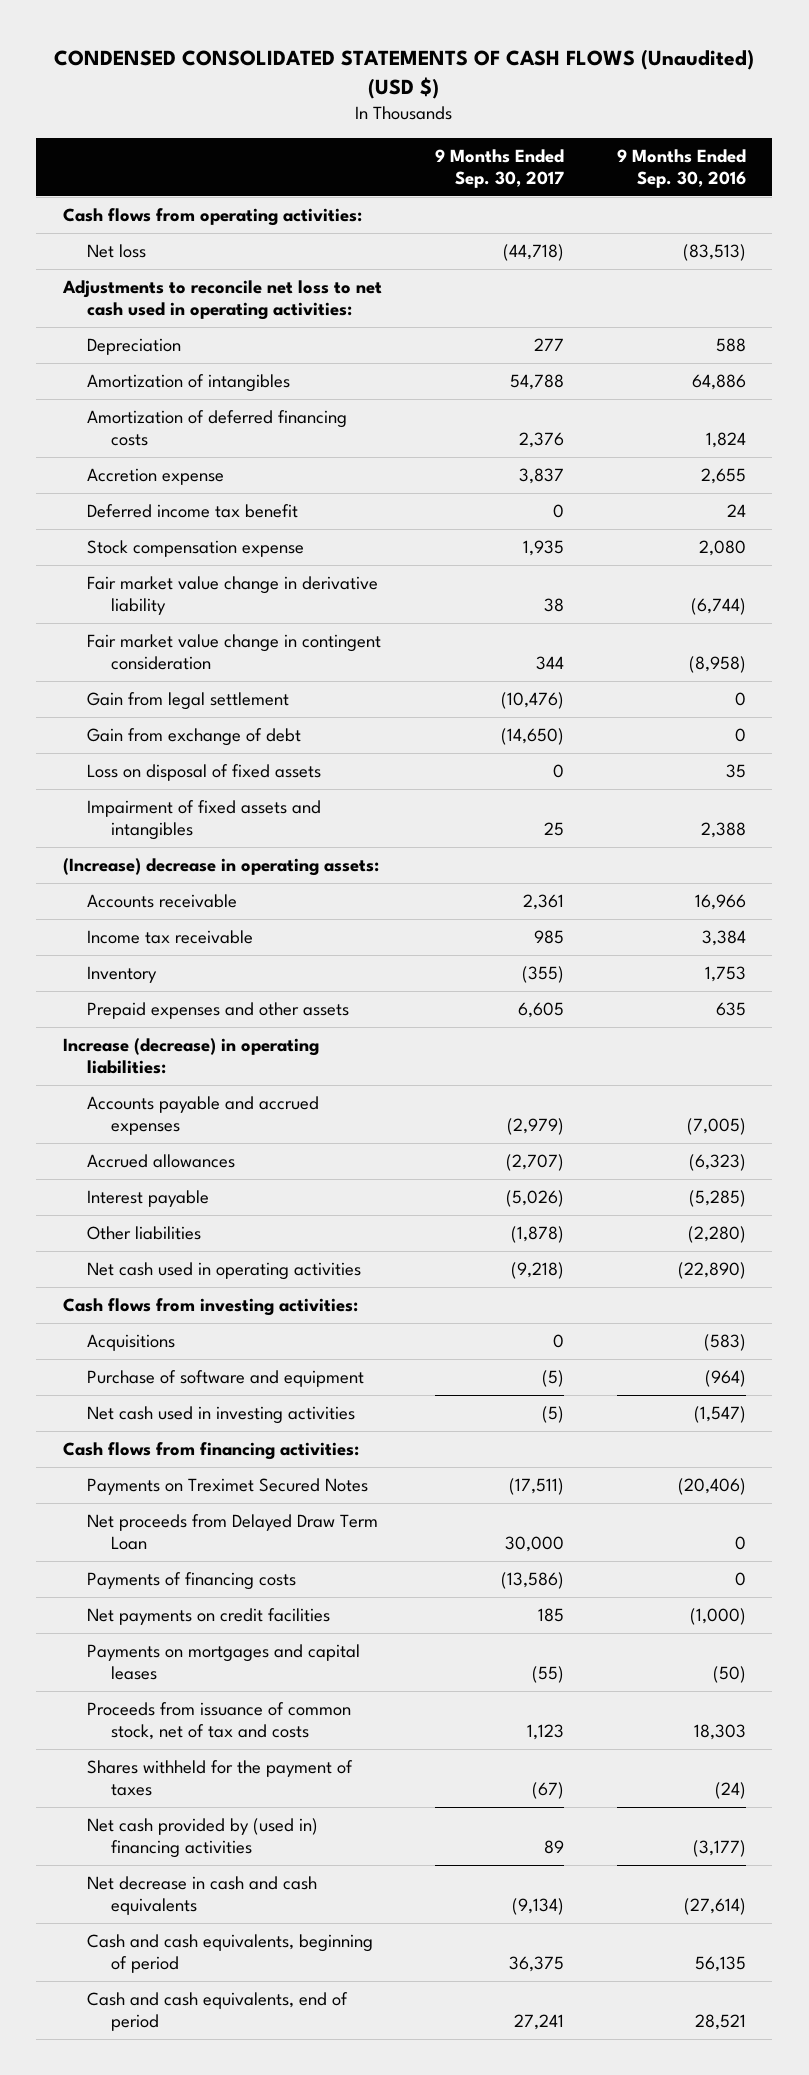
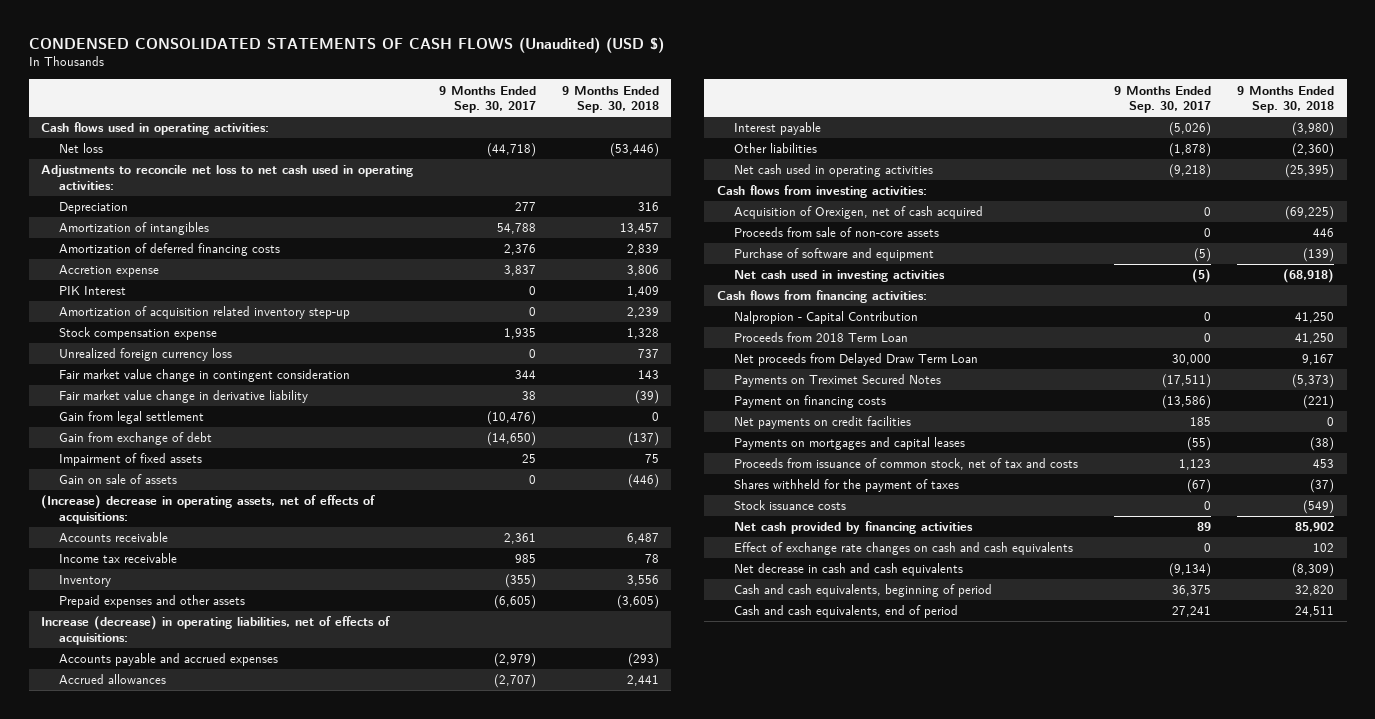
- | 9 Months Ended Sep. 30, 2017 | 9 Months Ended Sep. 30, 2016
+ | 9 Months Ended Sep. 30, 2017 | 9 Months Ended Sep. 30, 2018
- Cash flows from operating activities:
+ Cash flows used in operating activities:
- Deferred income tax benefit | 0 | 24
+ PIK Interest | 0 | 1,409
+ Amortization of acquisition related inventory step-up | 0 | 2,239
+ Unrealized foreign currency loss | 0 | 737
moved down: Fair market value change in derivative liability | 38 | (39)
- Loss on disposal of fixed assets | 0 | 35
- Impairment of fixed assets and intangibles | 25 | 2,388
- (Increase) decrease in operating assets:
+ Impairment of fixed assets | 25 | 75
+ Gain on sale of assets | 0 | (446)
+ (Increase) decrease in operating assets, net of effects of acquisitions:
- Prepaid expenses and other assets | 6,605 | 635
- Increase (decrease) in operating liabilities:
+ Prepaid expenses and other assets | (6,605) | (3,605)
+ Increase (decrease) in operating liabilities, net of effects of acquisitions:
- Acquisitions | 0 | (583)
+ Acquisition of Orexigen, net of cash acquired | 0 | (69,225)
+ Proceeds from sale of non-core assets | 0 | 446
+ Nalpropion - Capital Contribution | 0 | 41,250
+ Proceeds from 2018 Term Loan | 0 | 41,250
- Payments of financing costs | (13,586) | 0
moved down: Payments on Treximet Secured Notes | (17,511) | (5,373)
+ Payment on financing costs | (13,586) | (221)
- Net cash provided by (used in) financing activities | 89 | (3,177)
+ Stock issuance costs | 0 | (549)
+ Net cash provided by financing activities | 89 | 85,902
+ Effect of exchange rate changes on cash and cash equivalents | 0 | 102

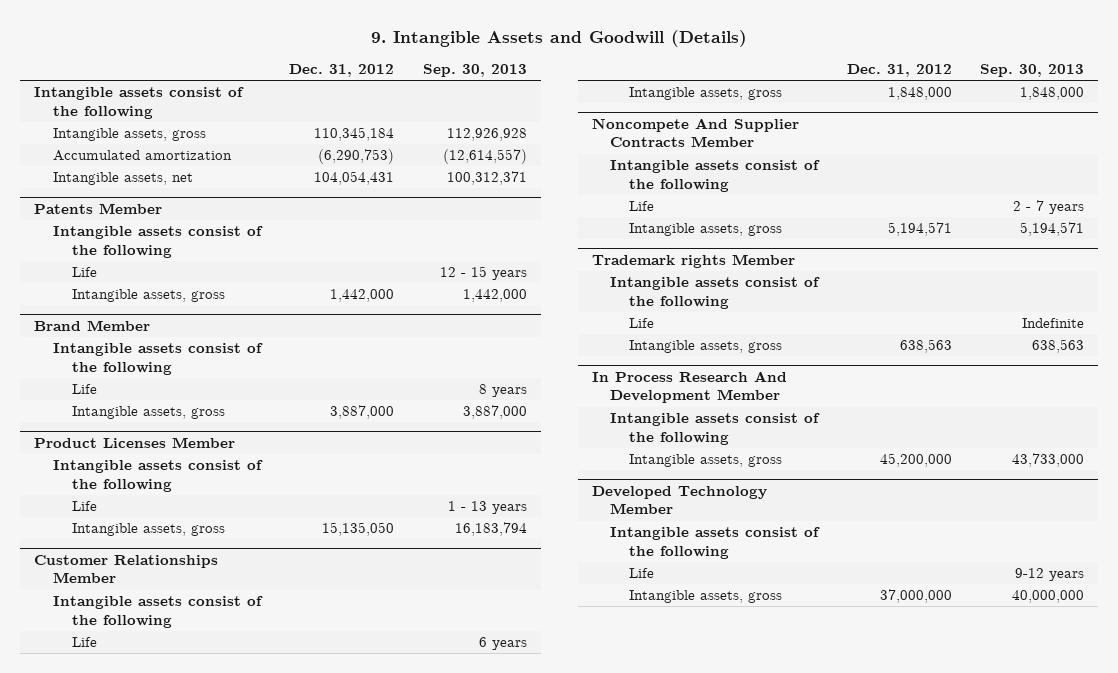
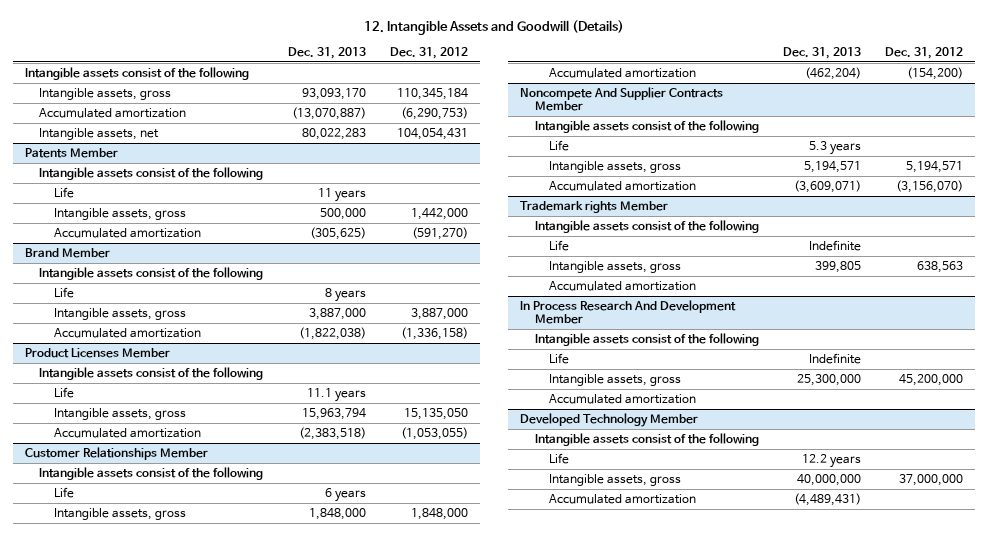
- 9. Intangible Assets and Goodwill (Details)
+ 12. Intangible Assets and Goodwill (Details)
- | Dec. 31, 2012 | Sep. 30, 2013
+ | Dec. 31, 2013 | Dec. 31, 2012
@ Patents Member
+ Accumulated amortization | (305,625) | (591,270)
@ Brand Member
+ Accumulated amortization | (1,822,038) | (1,336,158)
@ Product Licenses Member
+ Accumulated amortization | (2,383,518) | (1,053,055)
@ Customer Relationships Member
+ Accumulated amortization | (462,204) | (154,200)
@ Noncompete And Supplier Contracts Member
+ Accumulated amortization | (3,609,071) | (3,156,070)
@ Trademark rights Member
+ Accumulated amortization
@ In Process Research And Development Member
+ Life | Indefinite |
+ Accumulated amortization
@ Developed Technology Member
+ Accumulated amortization | (4,489,431) |

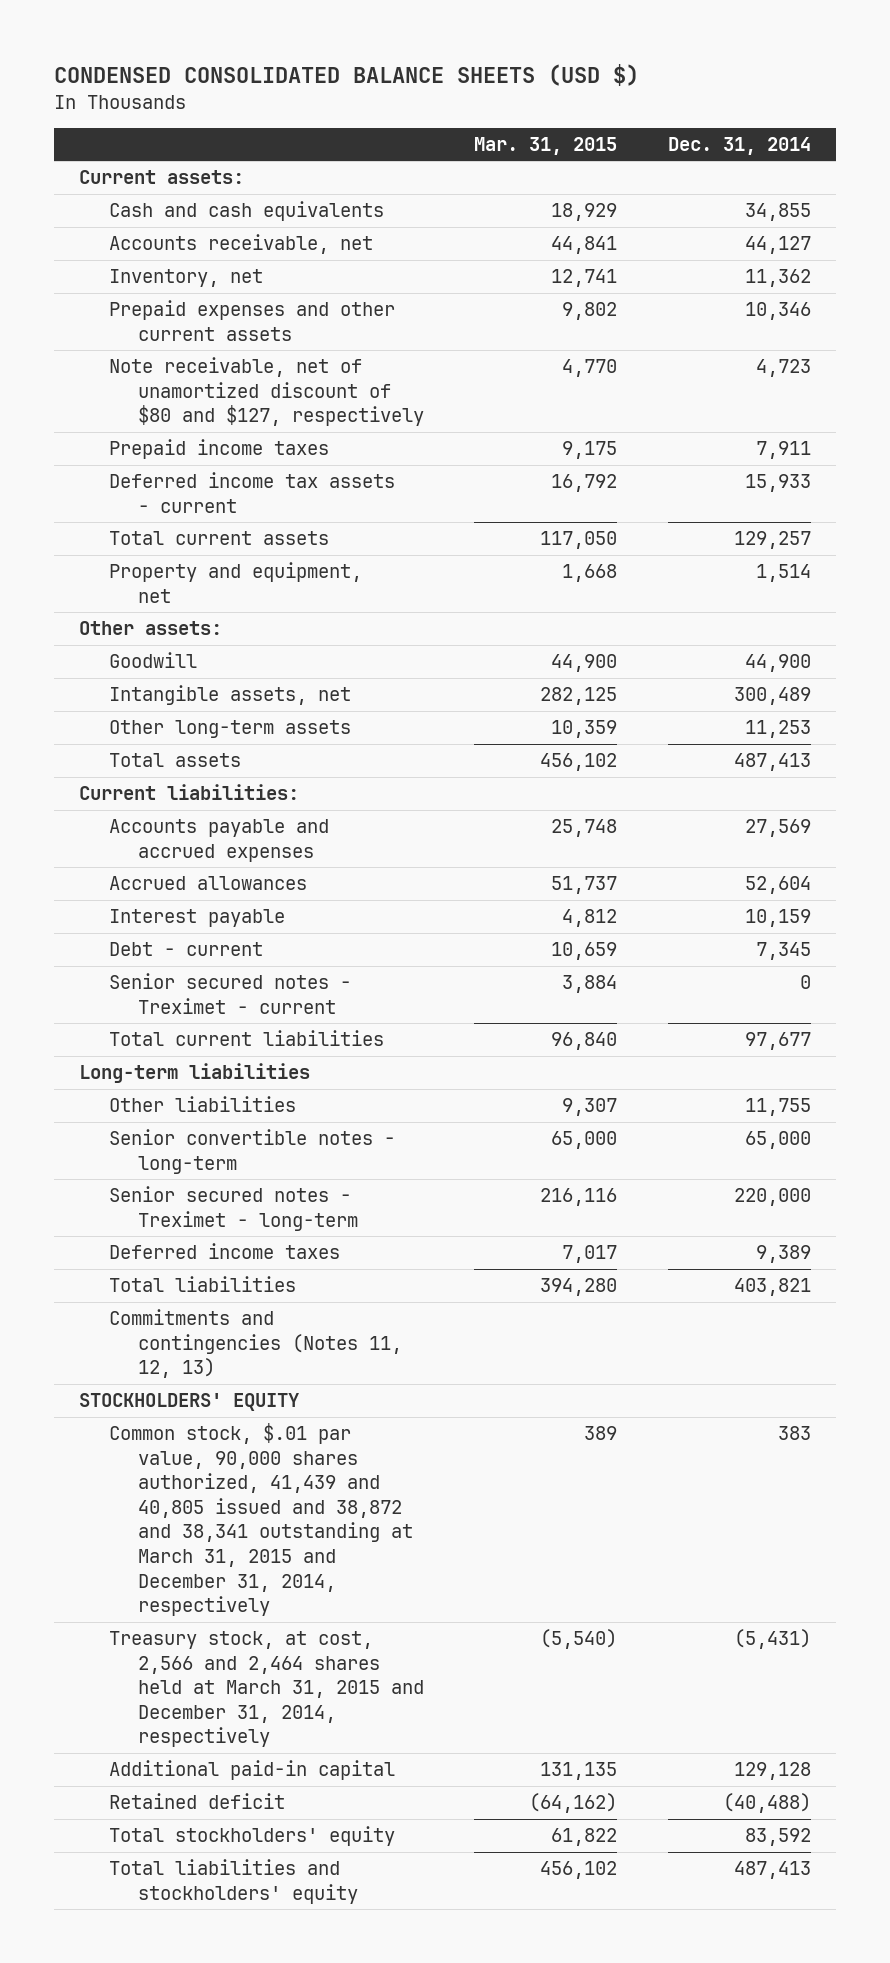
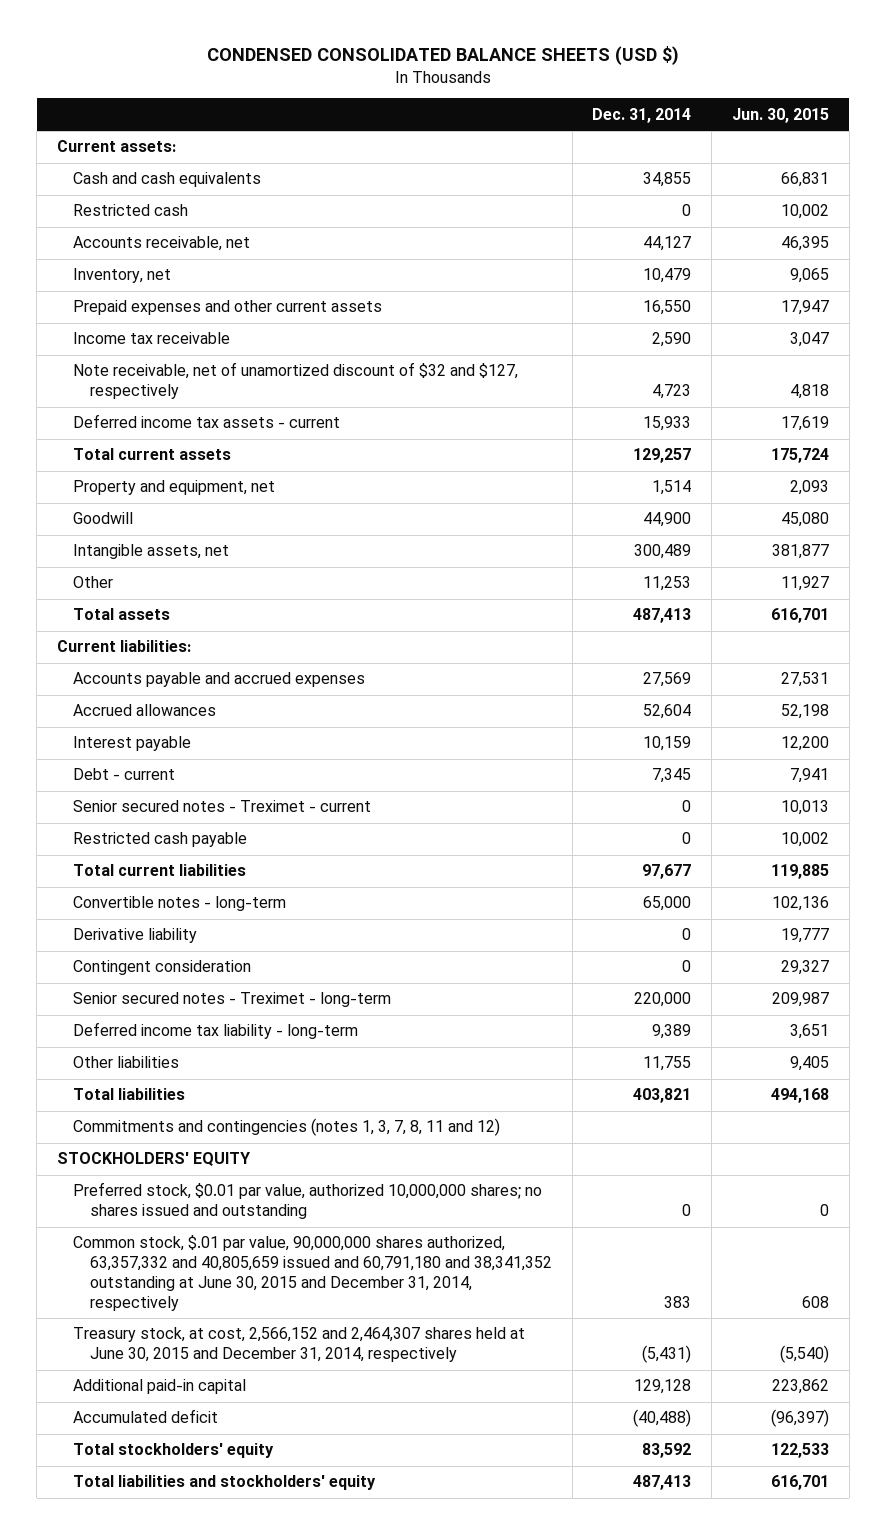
- | Mar. 31, 2015 | Dec. 31, 2014
+ | Dec. 31, 2014 | Jun. 30, 2015
+ Restricted cash | 0 | 10,002
- Inventory, net | 12,741 | 11,362
- Prepaid expenses and other current assets | 9,802 | 10,346
- Note receivable, net of unamortized discount of $80 and $127, respectively | 4,770 | 4,723
- Prepaid income taxes | 9,175 | 7,911
+ Inventory, net | 10,479 | 9,065
+ Prepaid expenses and other current assets | 16,550 | 17,947
+ Income tax receivable | 2,590 | 3,047
+ Note receivable, net of unamortized discount of $32 and $127, respectively | 4,723 | 4,818
- Other assets:
- Other long-term assets | 10,359 | 11,253
+ Other | 11,253 | 11,927
+ Restricted cash payable | 0 | 10,002
- Long-term liabilities
- Senior convertible notes - long-term | 65,000 | 65,000
+ Convertible notes - long-term | 65,000 | 102,136
+ Derivative liability | 0 | 19,777
+ Contingent consideration | 0 | 29,327
- Deferred income taxes | 7,017 | 9,389
+ Deferred income tax liability - long-term | 9,389 | 3,651
moved down: Other liabilities | 11,755 | 9,405
- Commitments and contingencies (Notes 11, 12, 13)
+ Commitments and contingencies (notes 1, 3, 7, 8, 11 and 12)
- Common stock, $.01 par value, 90,000 shares authorized, 41,439 and 40,805 issued and 38,872 and 38,341 outstanding at March 31, 2015 and December 31, 2014, respectively | 389 | 383
- Treasury stock, at cost, 2,566 and 2,464 shares held at March 31, 2015 and December 31, 2014, respectively | (5,540) | (5,431)
+ Preferred stock, $0.01 par value, authorized 10,000,000 shares; no shares issued and outstanding | 0 | 0
+ Common stock, $.01 par value, 90,000,000 shares authorized, 63,357,332 and 40,805,659 issued and 60,791,180 and 38,341,352 outstanding at June 30, 2015 and December 31, 2014, respectively | 383 | 608
+ Treasury stock, at cost, 2,566,152 and 2,464,307 shares held at June 30, 2015 and December 31, 2014, respectively | (5,431) | (5,540)
- Retained deficit | (64,162) | (40,488)
+ Accumulated deficit | (40,488) | (96,397)

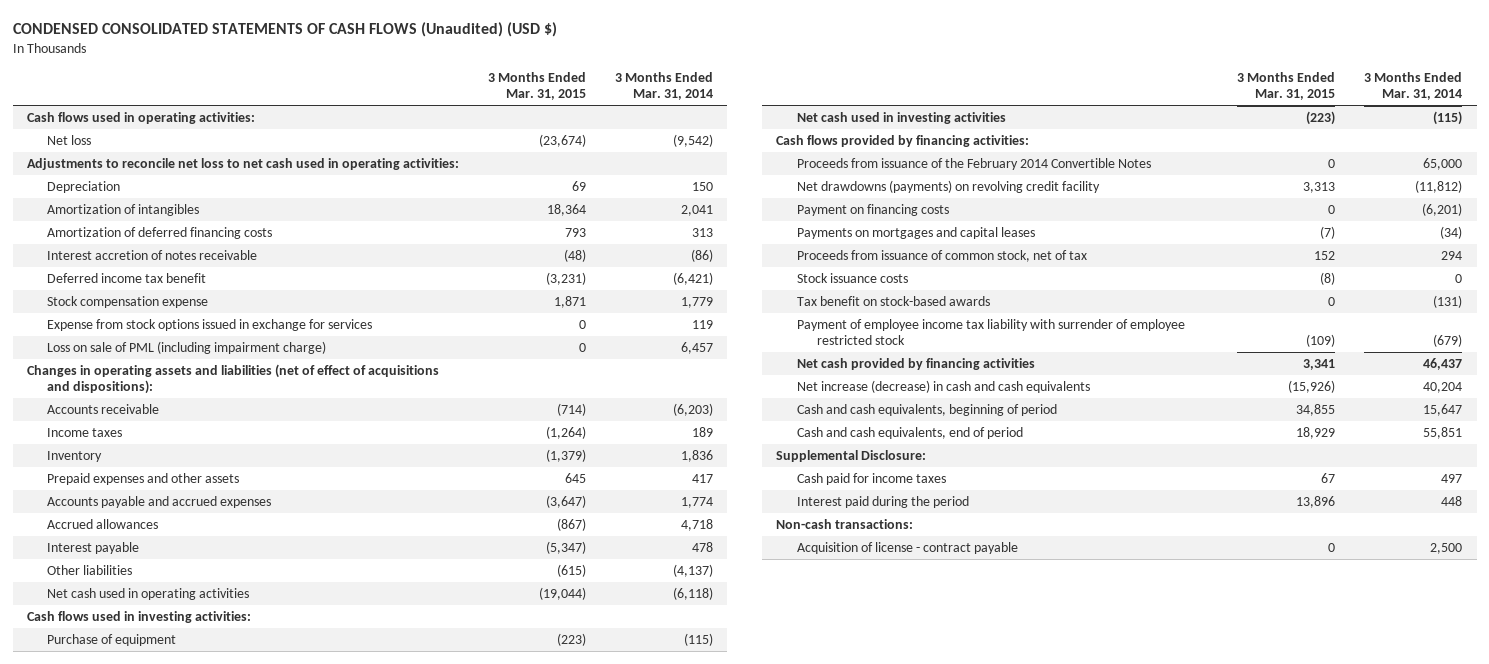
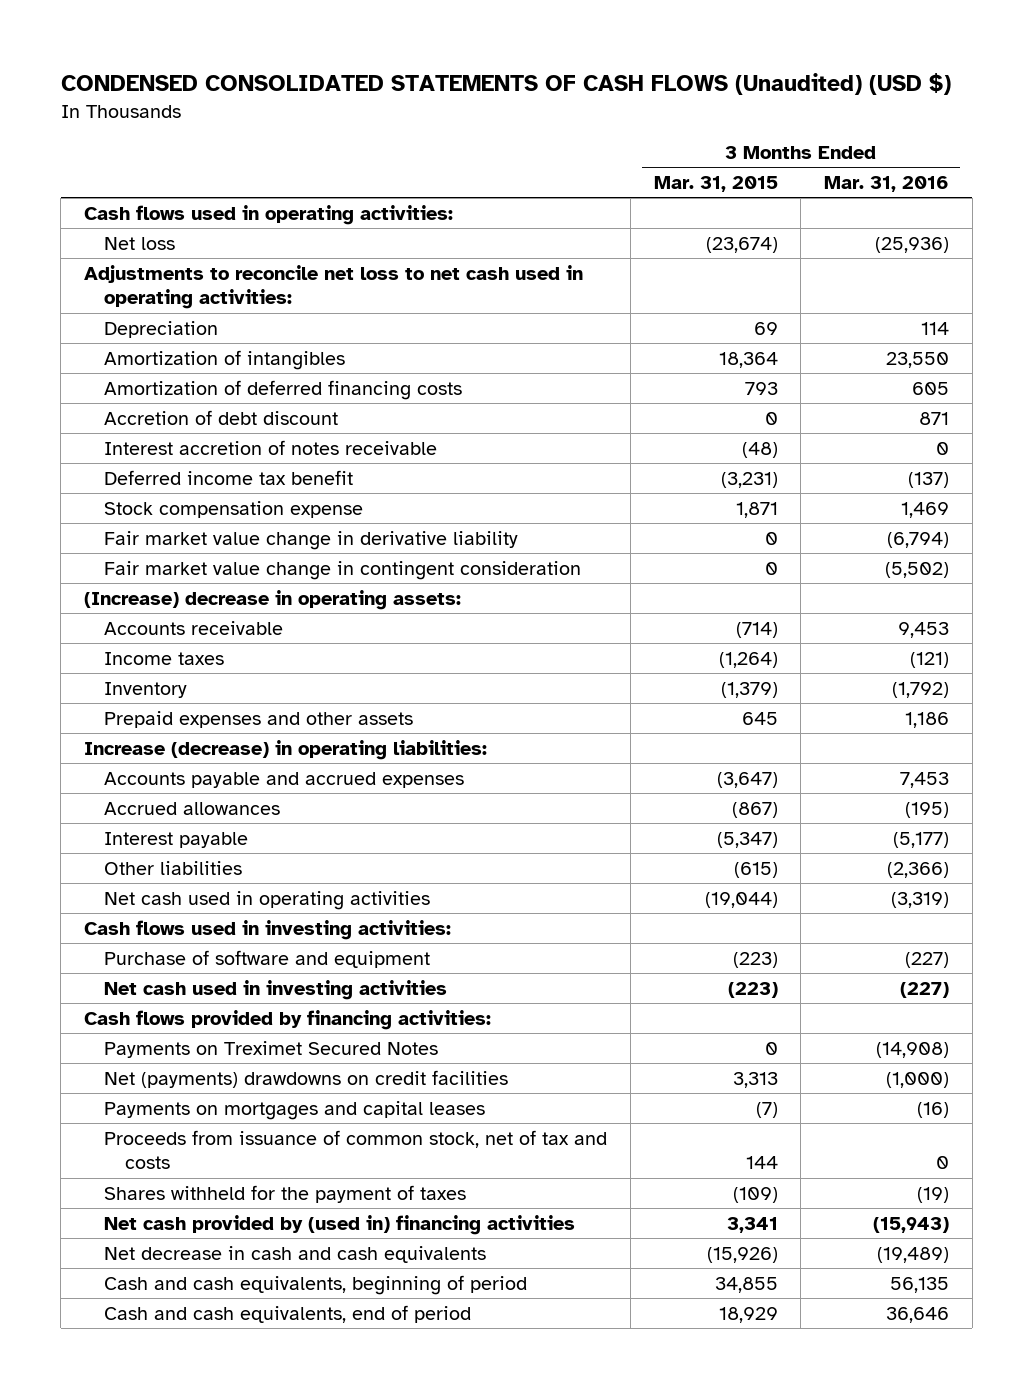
- | 3 Months Ended Mar. 31, 2015 | 3 Months Ended Mar. 31, 2014
+ | 3 Months Ended Mar. 31, 2015 | 3 Months Ended Mar. 31, 2016
+ Accretion of debt discount | 0 | 871
- Expense from stock options issued in exchange for services | 0 | 119
- Loss on sale of PML (including impairment charge) | 0 | 6,457
- Changes in operating assets and liabilities (net of effect of acquisitions and dispositions):
+ Fair market value change in derivative liability | 0 | (6,794)
+ Fair market value change in contingent consideration | 0 | (5,502)
+ (Increase) decrease in operating assets:
+ Increase (decrease) in operating liabilities:
- Purchase of equipment | (223) | (115)
+ Purchase of software and equipment | (223) | (227)
- Proceeds from issuance of the February 2014 Convertible Notes | 0 | 65,000
- Net drawdowns (payments) on revolving credit facility | 3,313 | (11,812)
- Payment on financing costs | 0 | (6,201)
+ Payments on Treximet Secured Notes | 0 | (14,908)
+ Net (payments) drawdowns on credit facilities | 3,313 | (1,000)
- Proceeds from issuance of common stock, net of tax | 152 | 294
- Stock issuance costs | (8) | 0
- Tax benefit on stock-based awards | 0 | (131)
- Payment of employee income tax liability with surrender of employee restricted stock | (109) | (679)
- Net cash provided by financing activities | 3,341 | 46,437
- Net increase (decrease) in cash and cash equivalents | (15,926) | 40,204
+ Proceeds from issuance of common stock, net of tax and costs | 144 | 0
+ Shares withheld for the payment of taxes | (109) | (19)
+ Net cash provided by (used in) financing activities | 3,341 | (15,943)
+ Net decrease in cash and cash equivalents | (15,926) | (19,489)
- Supplemental Disclosure:
- Cash paid for income taxes | 67 | 497
- Interest paid during the period | 13,896 | 448
- Non-cash transactions:
- Acquisition of license - contract payable | 0 | 2,500

